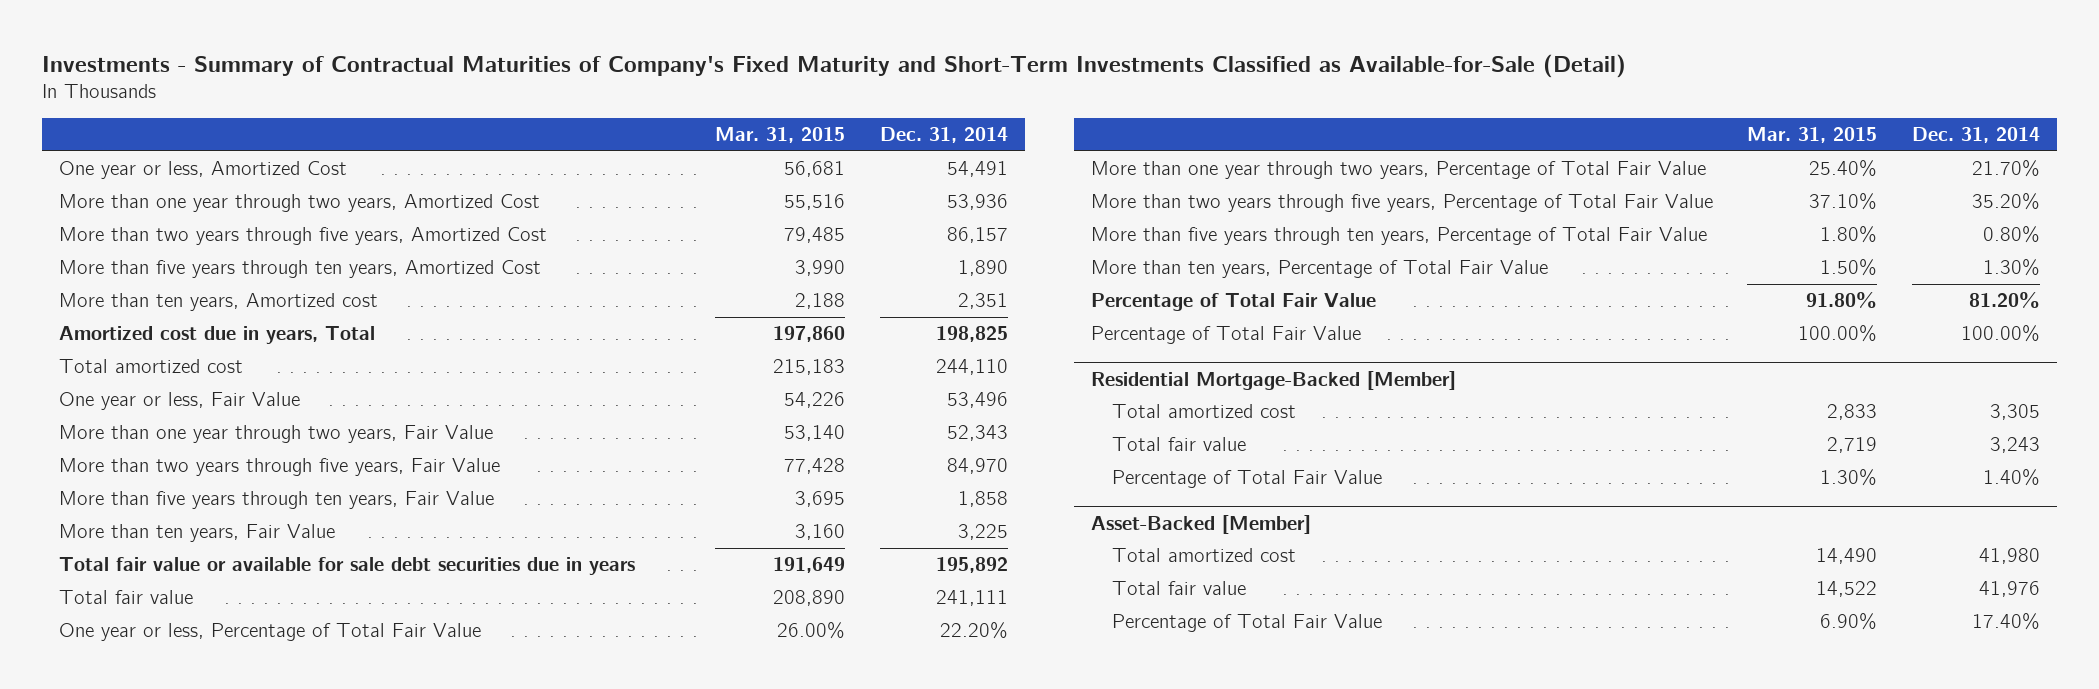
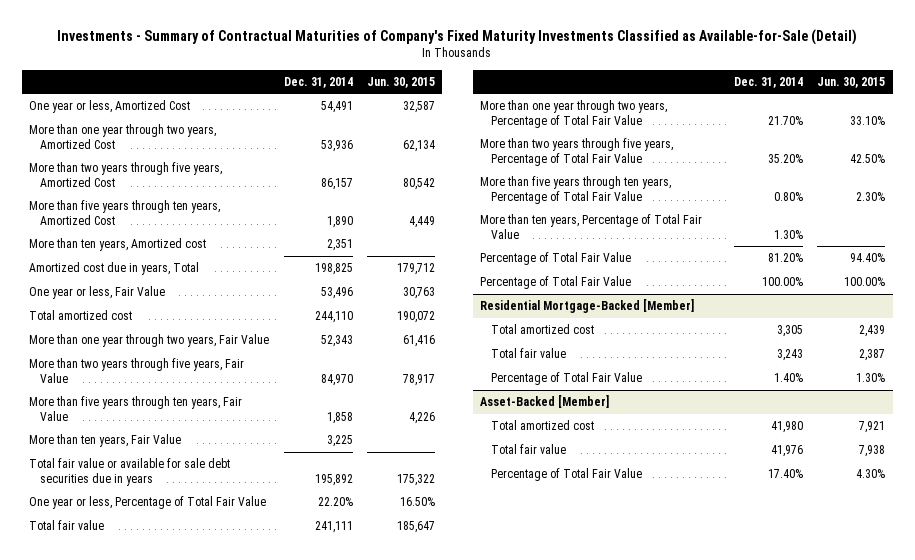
- Investments - Summary of Contractual Maturities of Company's Fixed Maturity and Short-Term Investments Classified as Available-for-Sale (Detail)
+ Investments - Summary of Contractual Maturities of Company's Fixed Maturity Investments Classified as Available-for-Sale (Detail)
- | Mar. 31, 2015 | Dec. 31, 2014
+ | Dec. 31, 2014 | Jun. 30, 2015
moved down: Total amortized cost | 244,110 | 190,072
moved down: Total fair value | 241,111 | 185,647

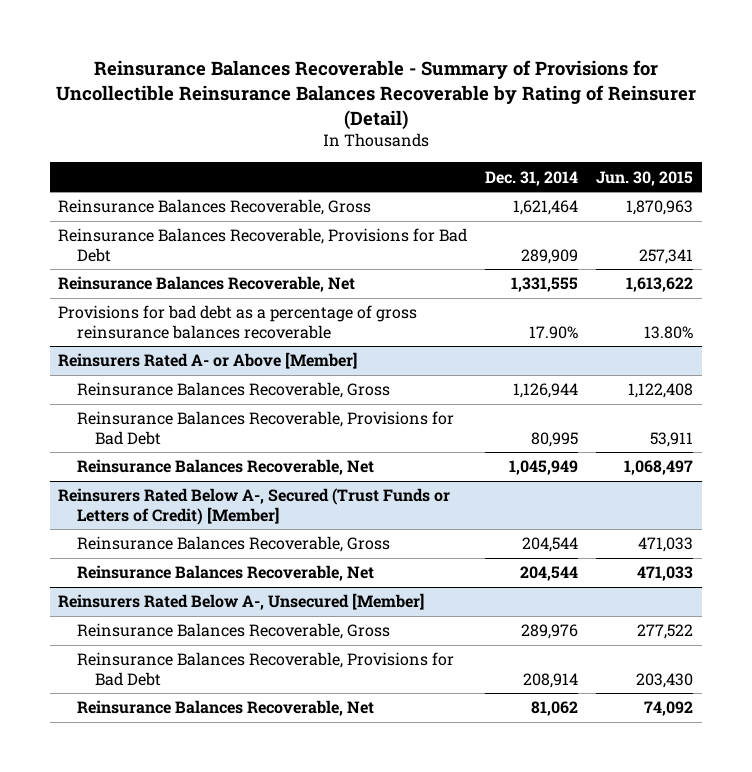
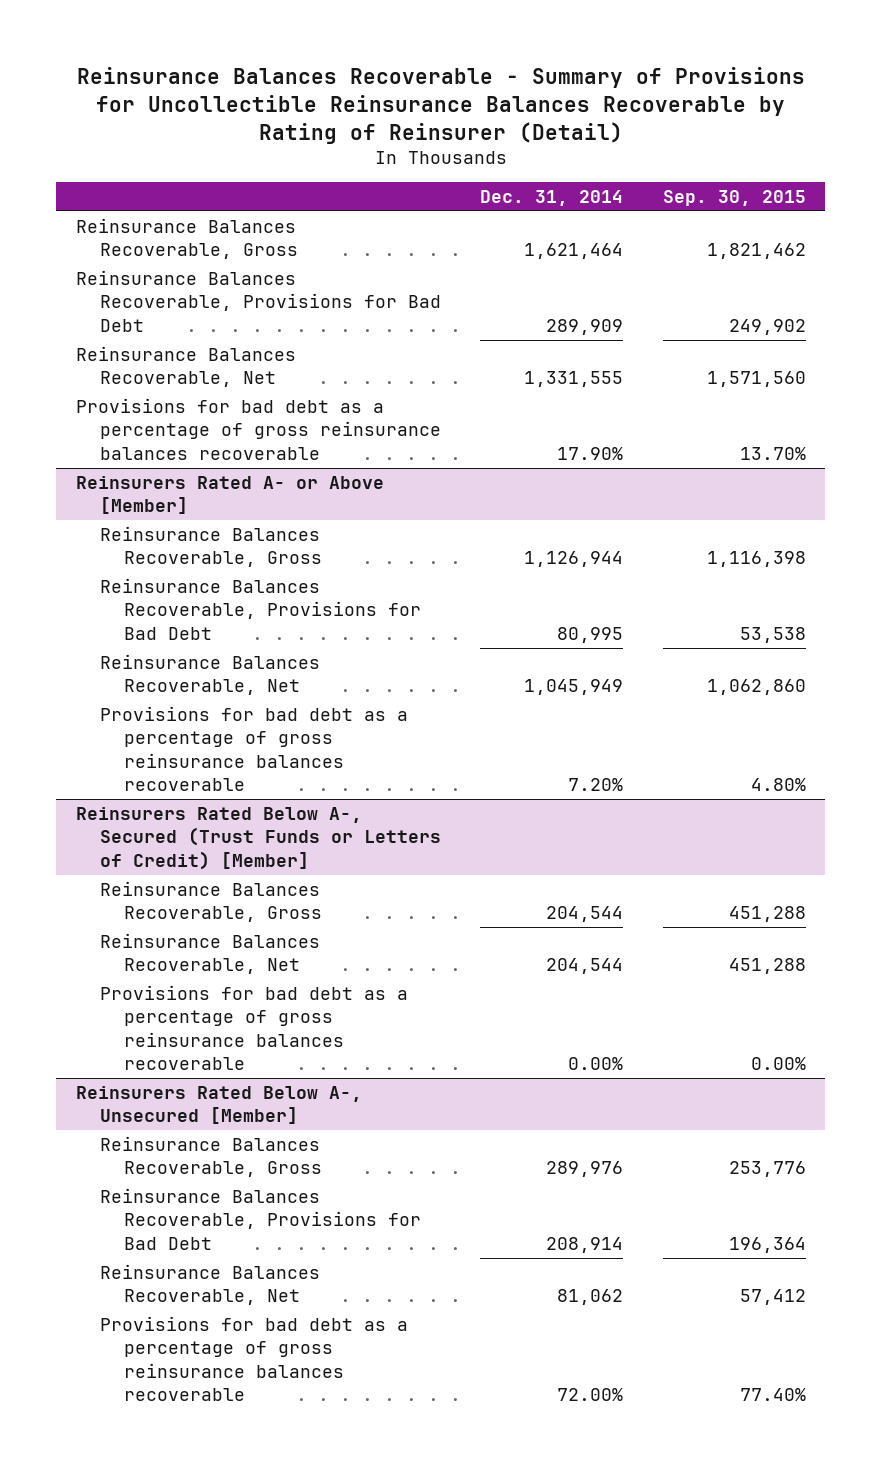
- | Dec. 31, 2014 | Jun. 30, 2015
+ | Dec. 31, 2014 | Sep. 30, 2015
@ Reinsurers Rated A- or Above [Member]
+ Provisions for bad debt as a percentage of gross reinsurance balances recoverable | 7.20% | 4.80%
@ Reinsurers Rated Below A-, Secured (Trust Funds or Letters of Credit) [Member]
+ Provisions for bad debt as a percentage of gross reinsurance balances recoverable | 0.00% | 0.00%
@ Reinsurers Rated Below A-, Unsecured [Member]
+ Provisions for bad debt as a percentage of gross reinsurance balances recoverable | 72.00% | 77.40%

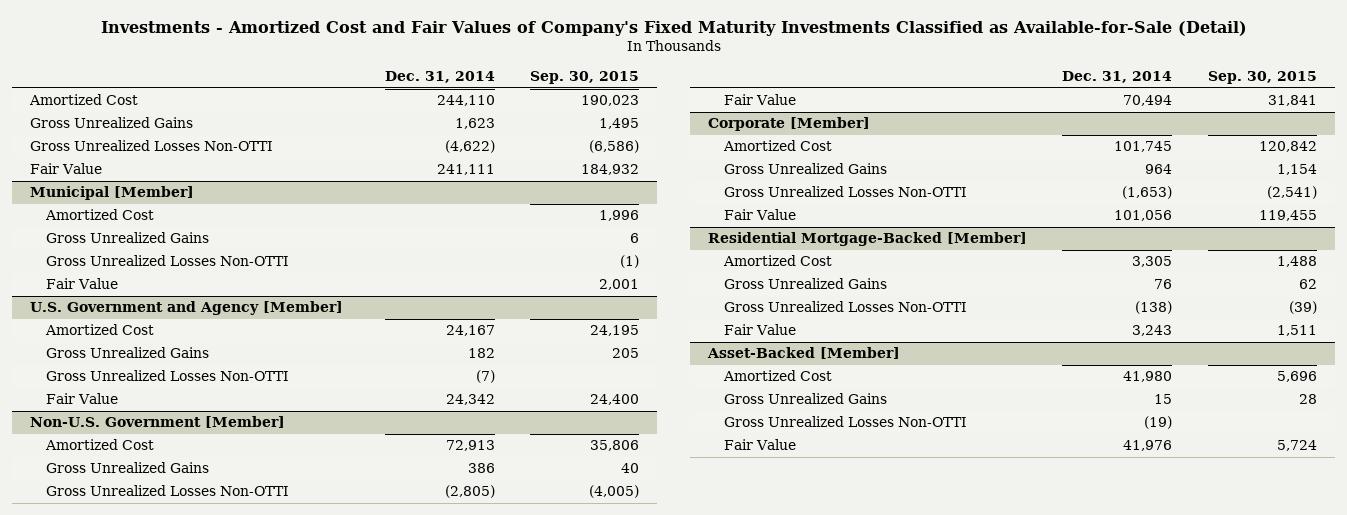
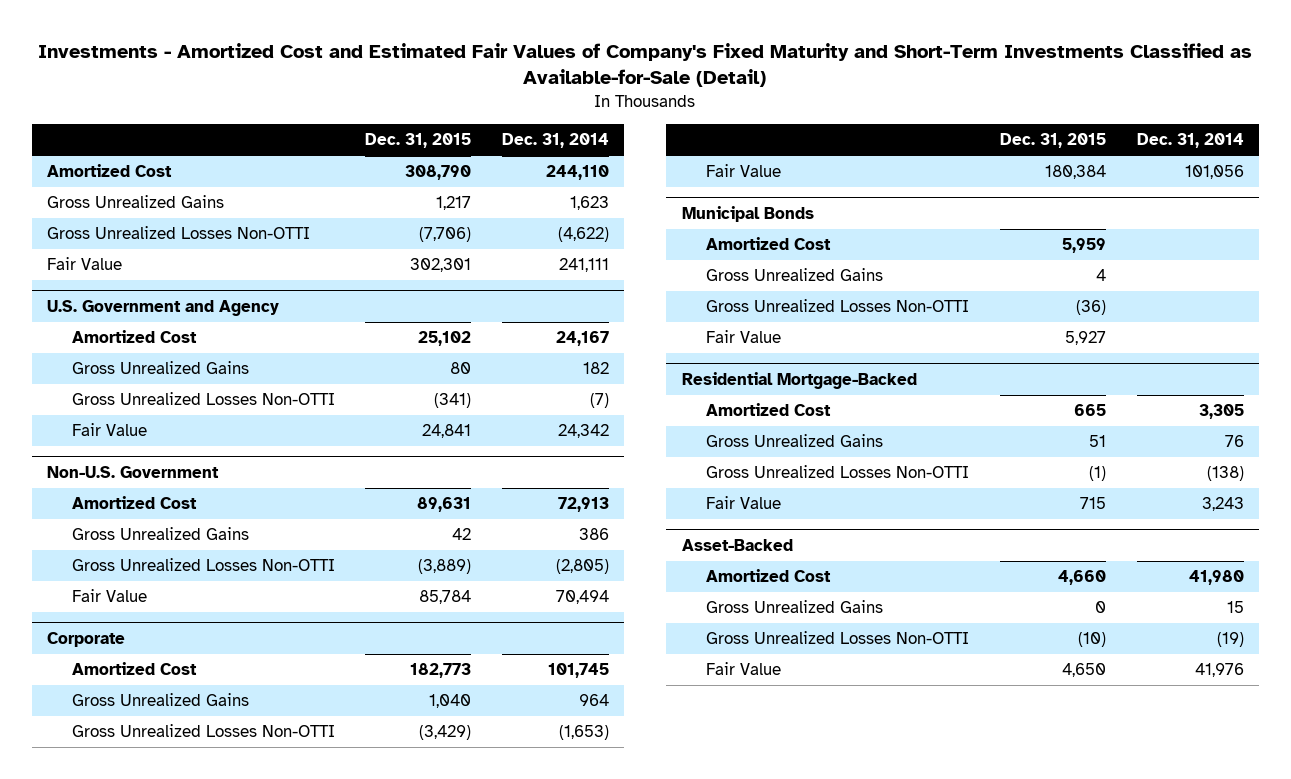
- Investments - Amortized Cost and Fair Values of Company's Fixed Maturity Investments Classified as Available-for-Sale (Detail)
+ Investments - Amortized Cost and Estimated Fair Values of Company's Fixed Maturity and Short-Term Investments Classified as Available-for-Sale (Detail)
- | Dec. 31, 2014 | Sep. 30, 2015
+ | Dec. 31, 2015 | Dec. 31, 2014
- Municipal [Member]
- Amortized Cost | | 1,996
- Gross Unrealized Gains | | 6
- Gross Unrealized Losses Non-OTTI | | (1)
- Fair Value | | 2,001
- U.S. Government and Agency [Member]
+ U.S. Government and Agency
- Non-U.S. Government [Member]
+ Non-U.S. Government
- Corporate [Member]
+ Corporate
- Residential Mortgage-Backed [Member]
+ Municipal Bonds
+ Amortized Cost | 5,959 |
+ Gross Unrealized Gains | 4 |
+ Gross Unrealized Losses Non-OTTI | (36) |
+ Fair Value | 5,927 |
+ Residential Mortgage-Backed
- Asset-Backed [Member]
+ Asset-Backed

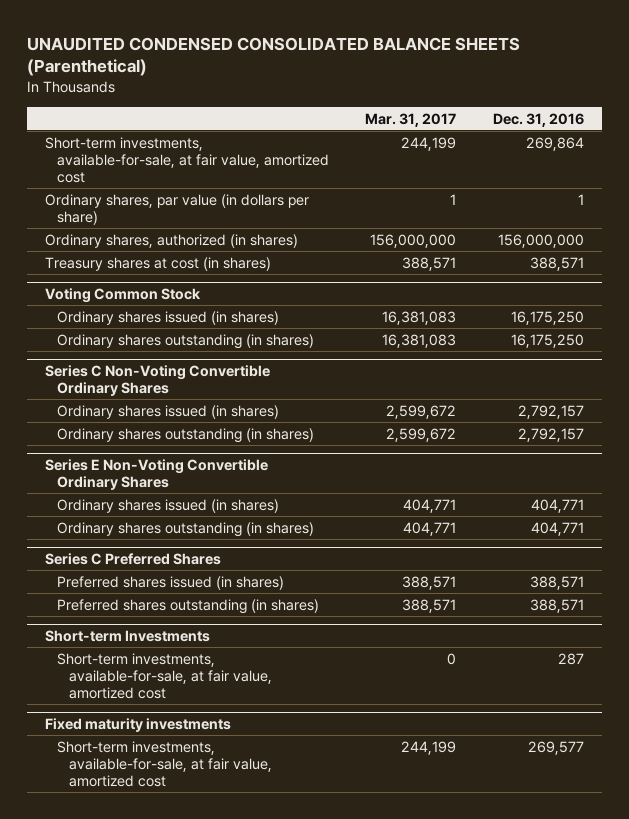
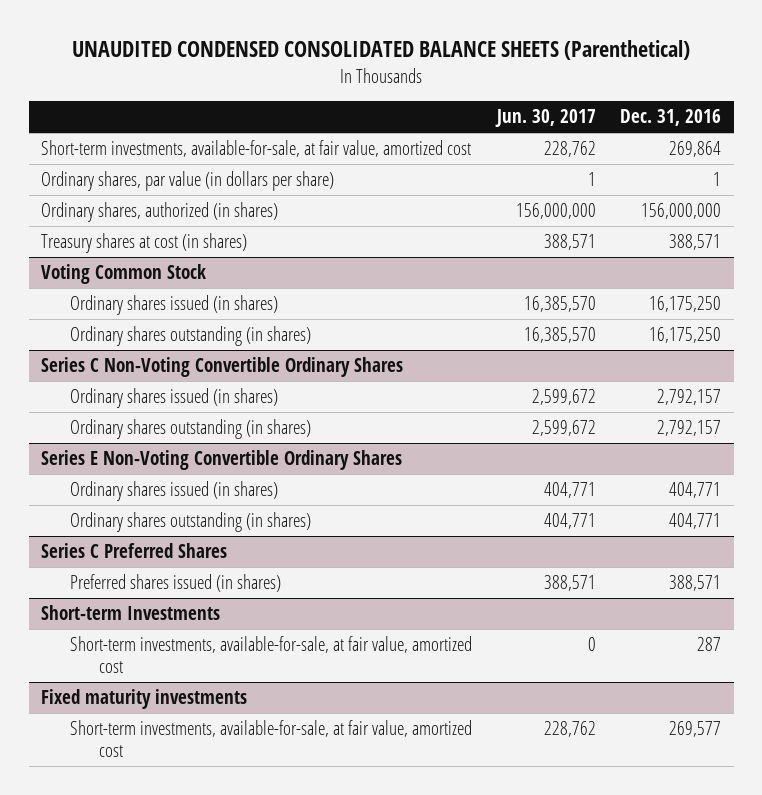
- | Mar. 31, 2017 | Dec. 31, 2016
+ | Jun. 30, 2017 | Dec. 31, 2016
@ Series C Preferred Shares
- Preferred shares outstanding (in shares) | 388,571 | 388,571

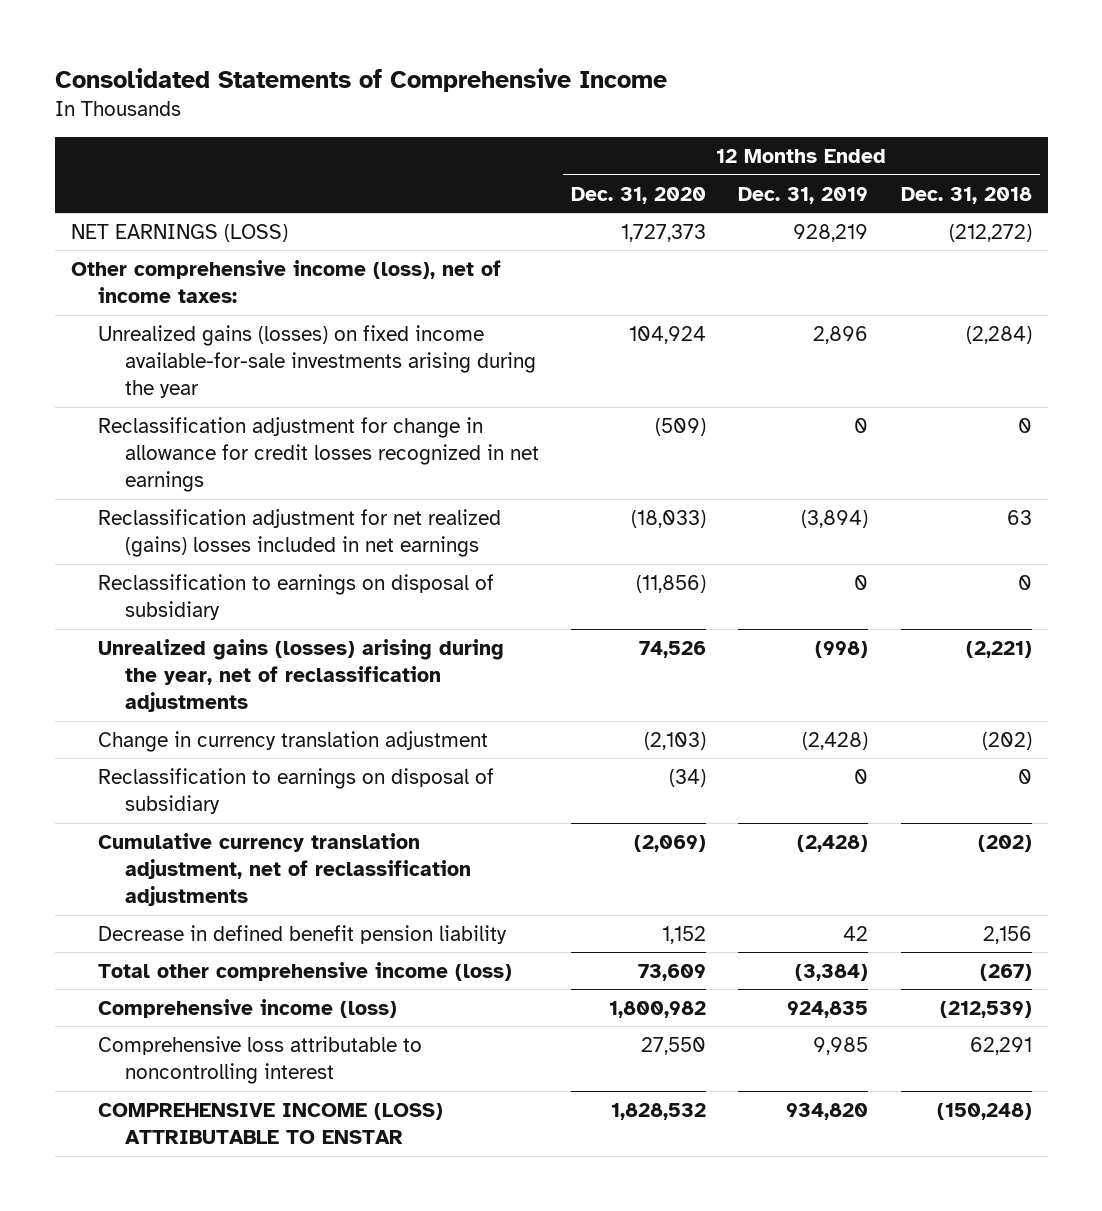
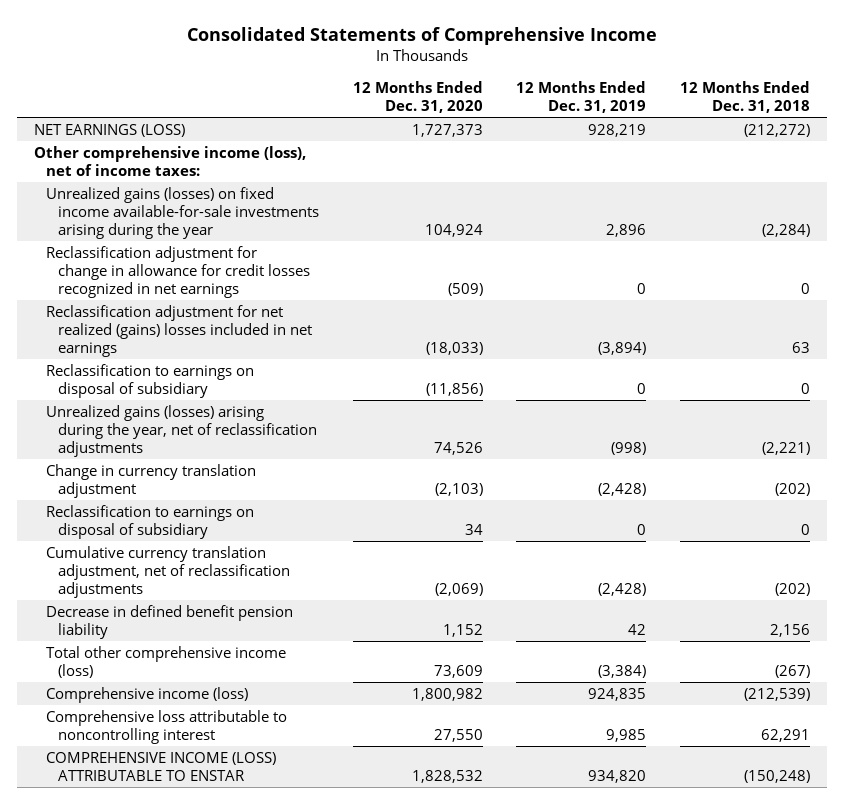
- Reclassification to earnings on disposal of subsidiary | (34) | 0 | 0
+ Reclassification to earnings on disposal of subsidiary | 34 | 0 | 0

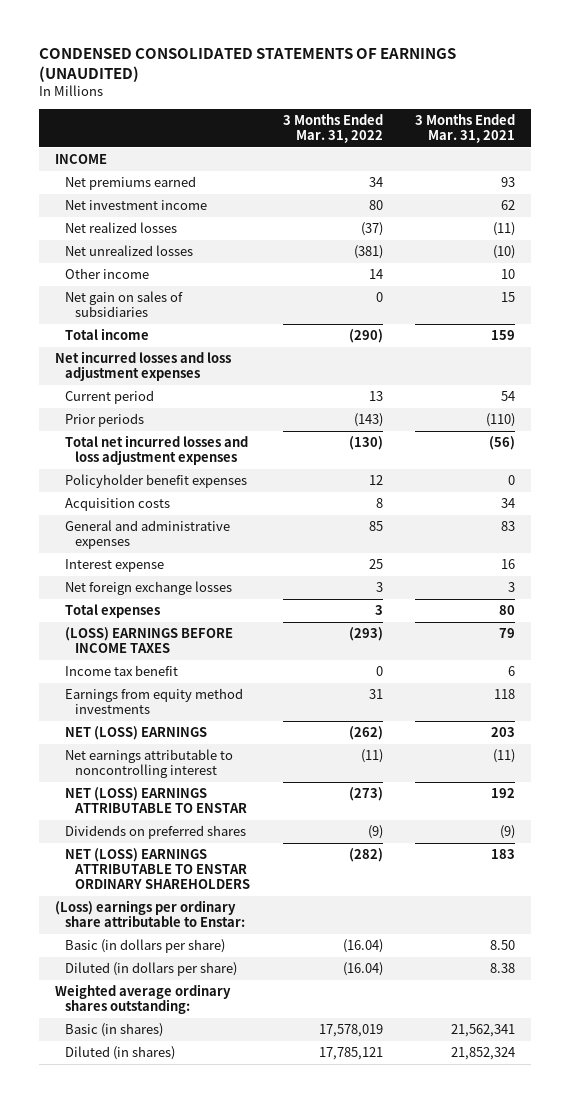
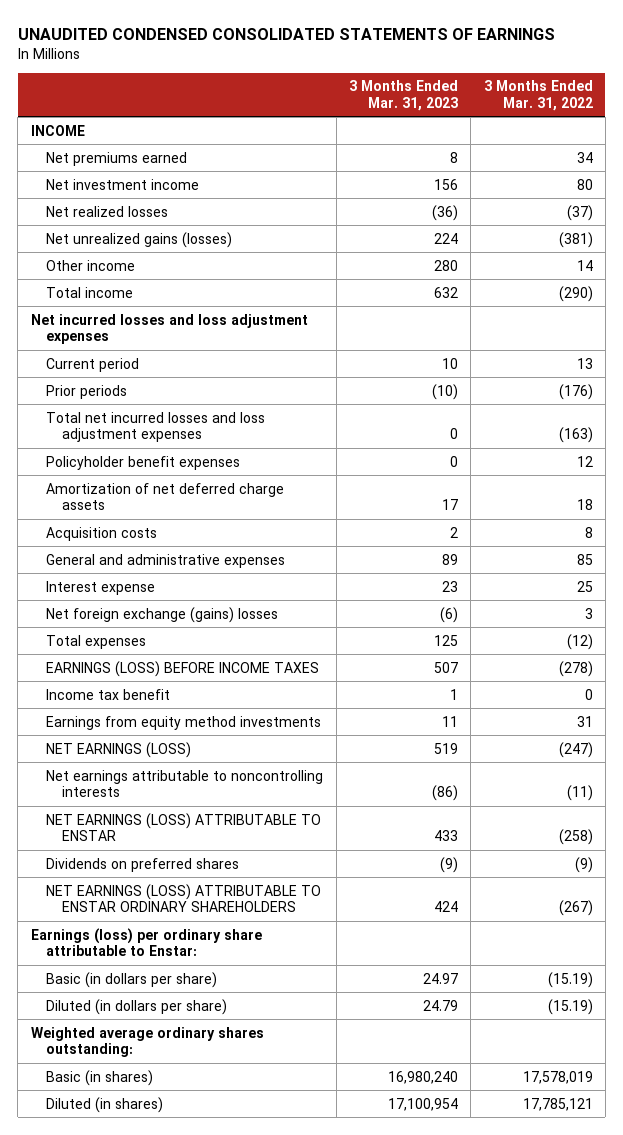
- CONDENSED CONSOLIDATED STATEMENTS OF EARNINGS (UNAUDITED)
+ UNAUDITED CONDENSED CONSOLIDATED STATEMENTS OF EARNINGS
- | 3 Months Ended Mar. 31, 2022 | 3 Months Ended Mar. 31, 2021
+ | 3 Months Ended Mar. 31, 2023 | 3 Months Ended Mar. 31, 2022
- Net unrealized losses | (381) | (10)
+ Net unrealized gains (losses) | 224 | (381)
- Net gain on sales of subsidiaries | 0 | 15
- Prior periods | (143) | (110)
- Total net incurred losses and loss adjustment expenses | (130) | (56)
+ Prior periods | (10) | (176)
+ Total net incurred losses and loss adjustment expenses | 0 | (163)
+ Amortization of net deferred charge assets | 17 | 18
- Net foreign exchange losses | 3 | 3
- Total expenses | 3 | 80
- (LOSS) EARNINGS BEFORE INCOME TAXES | (293) | 79
+ Net foreign exchange (gains) losses | (6) | 3
+ Total expenses | 125 | (12)
+ EARNINGS (LOSS) BEFORE INCOME TAXES | 507 | (278)
- NET (LOSS) EARNINGS | (262) | 203
- Net earnings attributable to noncontrolling interest | (11) | (11)
- NET (LOSS) EARNINGS ATTRIBUTABLE TO ENSTAR | (273) | 192
+ NET EARNINGS (LOSS) | 519 | (247)
+ Net earnings attributable to noncontrolling interests | (86) | (11)
+ NET EARNINGS (LOSS) ATTRIBUTABLE TO ENSTAR | 433 | (258)
- NET (LOSS) EARNINGS ATTRIBUTABLE TO ENSTAR ORDINARY SHAREHOLDERS | (282) | 183
- (Loss) earnings per ordinary share attributable to Enstar:
- Basic (in dollars per share) | (16.04) | 8.50
- Diluted (in dollars per share) | (16.04) | 8.38
+ NET EARNINGS (LOSS) ATTRIBUTABLE TO ENSTAR ORDINARY SHAREHOLDERS | 424 | (267)
+ Earnings (loss) per ordinary share attributable to Enstar:
+ Basic (in dollars per share) | 24.97 | (15.19)
+ Diluted (in dollars per share) | 24.79 | (15.19)

